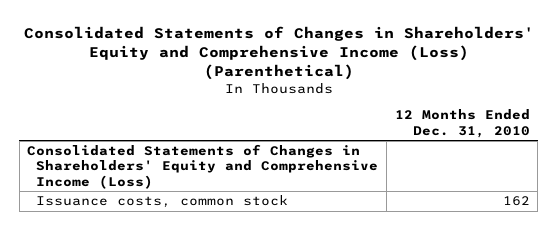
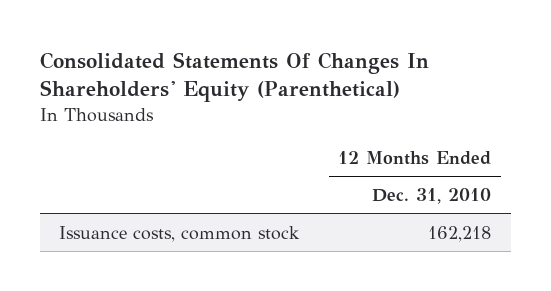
- Consolidated Statements of Changes in Shareholders' Equity and Comprehensive Income (Loss) (Parenthetical)
+ Consolidated Statements Of Changes In Shareholders' Equity (Parenthetical)
- Consolidated Statements of Changes in Shareholders' Equity and Comprehensive Income (Loss)
- Issuance costs, common stock | 162
+ Issuance costs, common stock | 162,218

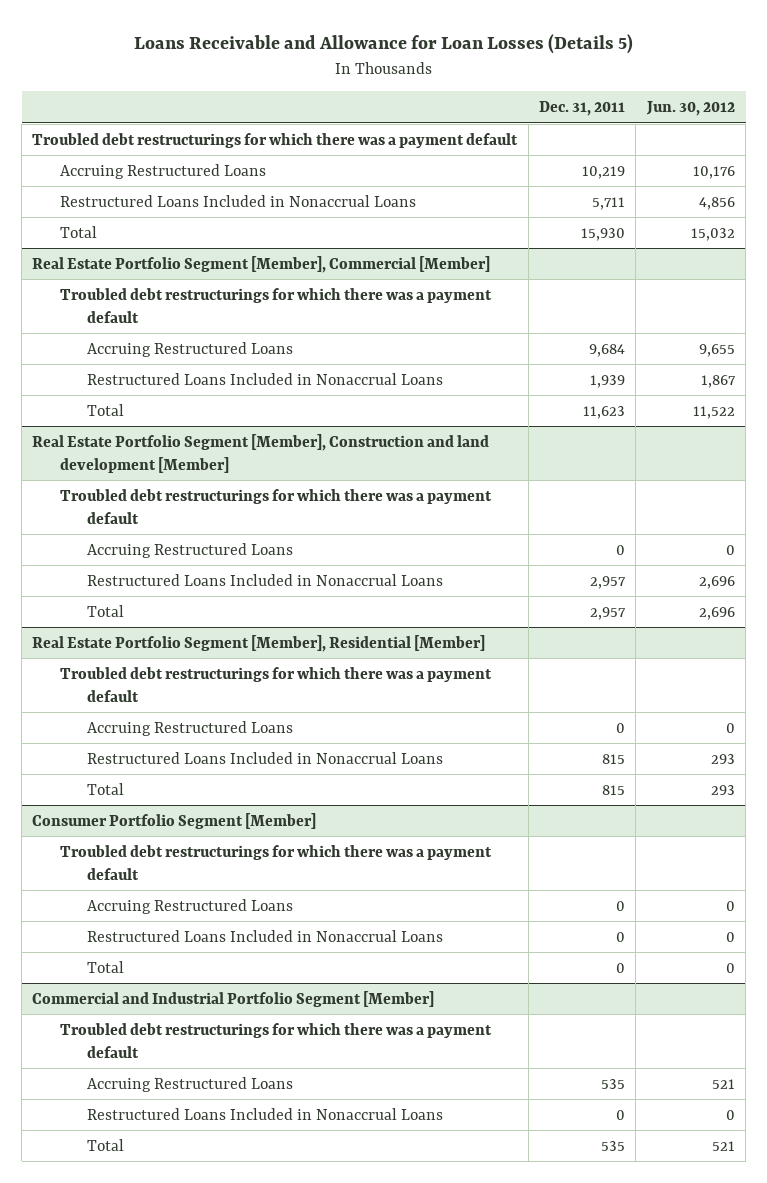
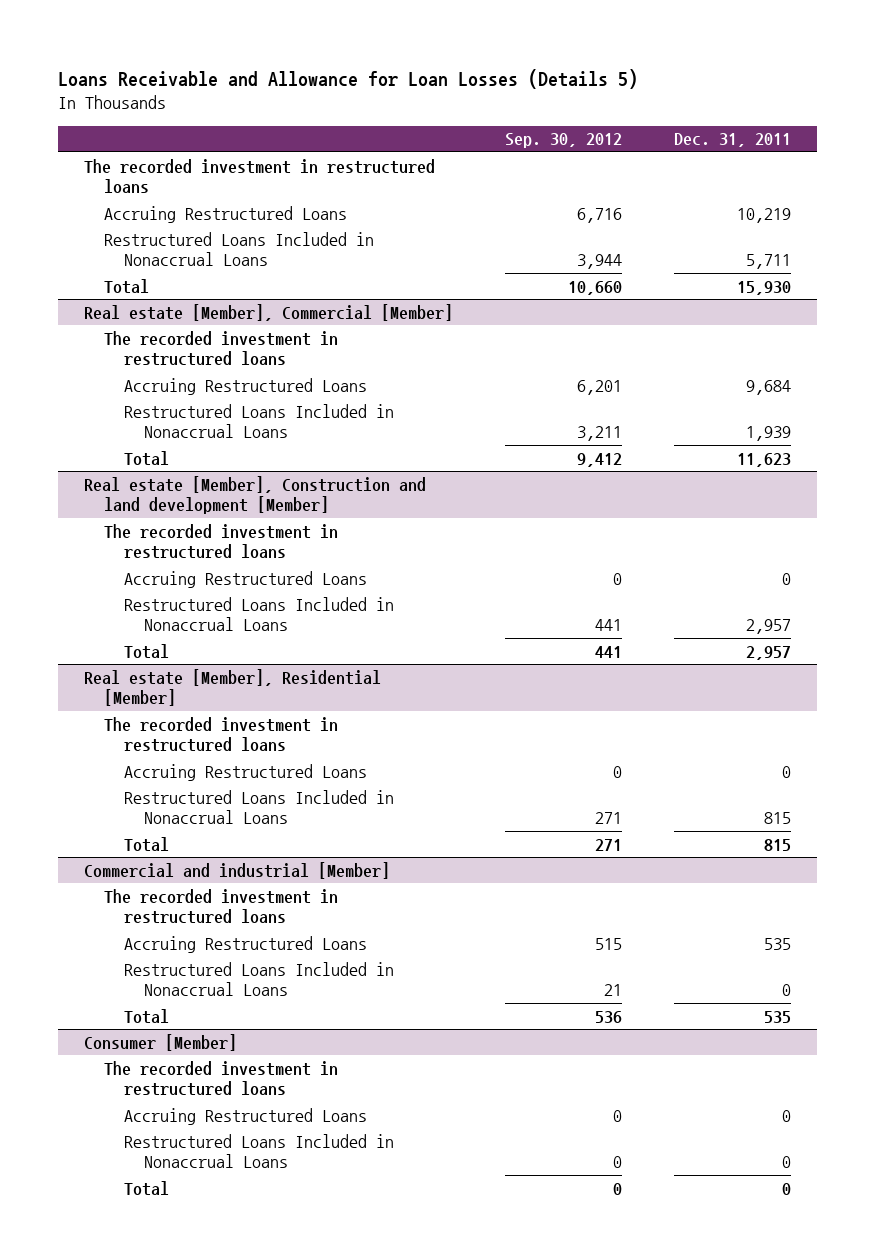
- | Dec. 31, 2011 | Jun. 30, 2012
+ | Sep. 30, 2012 | Dec. 31, 2011
- Troubled debt restructurings for which there was a payment default
+ The recorded investment in restructured loans
- Real Estate Portfolio Segment [Member], Commercial [Member]
- Troubled debt restructurings for which there was a payment default
+ Real estate [Member], Commercial [Member]
+ The recorded investment in restructured loans
- Real Estate Portfolio Segment [Member], Construction and land development [Member]
- Troubled debt restructurings for which there was a payment default
+ Real estate [Member], Construction and land development [Member]
+ The recorded investment in restructured loans
- Real Estate Portfolio Segment [Member], Residential [Member]
- Troubled debt restructurings for which there was a payment default
+ Real estate [Member], Residential [Member]
+ The recorded investment in restructured loans
- Consumer Portfolio Segment [Member]
- Troubled debt restructurings for which there was a payment default
- Accruing Restructured Loans | 0 | 0
- Restructured Loans Included in Nonaccrual Loans | 0 | 0
- Total | 0 | 0
- Commercial and Industrial Portfolio Segment [Member]
- Troubled debt restructurings for which there was a payment default
+ Commercial and industrial [Member]
+ The recorded investment in restructured loans
+ Consumer [Member]
+ The recorded investment in restructured loans
+ Accruing Restructured Loans | 0 | 0
+ Restructured Loans Included in Nonaccrual Loans | 0 | 0
+ Total | 0 | 0

